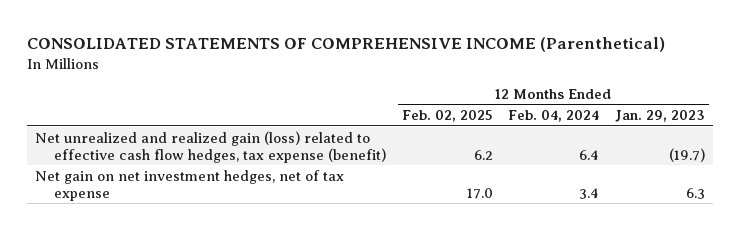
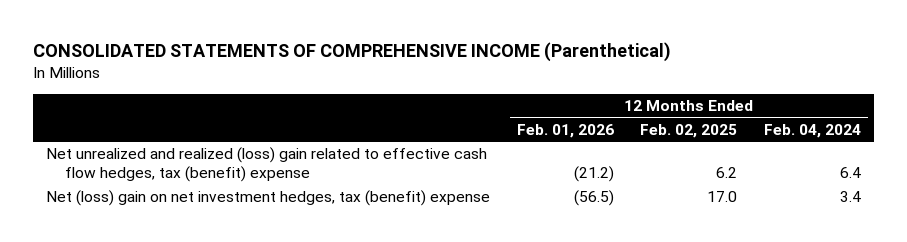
- | 12 Months Ended Feb. 02, 2025 | 12 Months Ended Feb. 04, 2024 | 12 Months Ended Jan. 29, 2023
+ | 12 Months Ended Feb. 01, 2026 | 12 Months Ended Feb. 02, 2025 | 12 Months Ended Feb. 04, 2024
- Net unrealized and realized gain (loss) related to effective cash flow hedges, tax expense (benefit) | 6.2 | 6.4 | (19.7)
- Net gain on net investment hedges, net of tax expense | 17.0 | 3.4 | 6.3
+ Net unrealized and realized (loss) gain related to effective cash flow hedges, tax (benefit) expense | (21.2) | 6.2 | 6.4
+ Net (loss) gain on net investment hedges, tax (benefit) expense | (56.5) | 17.0 | 3.4

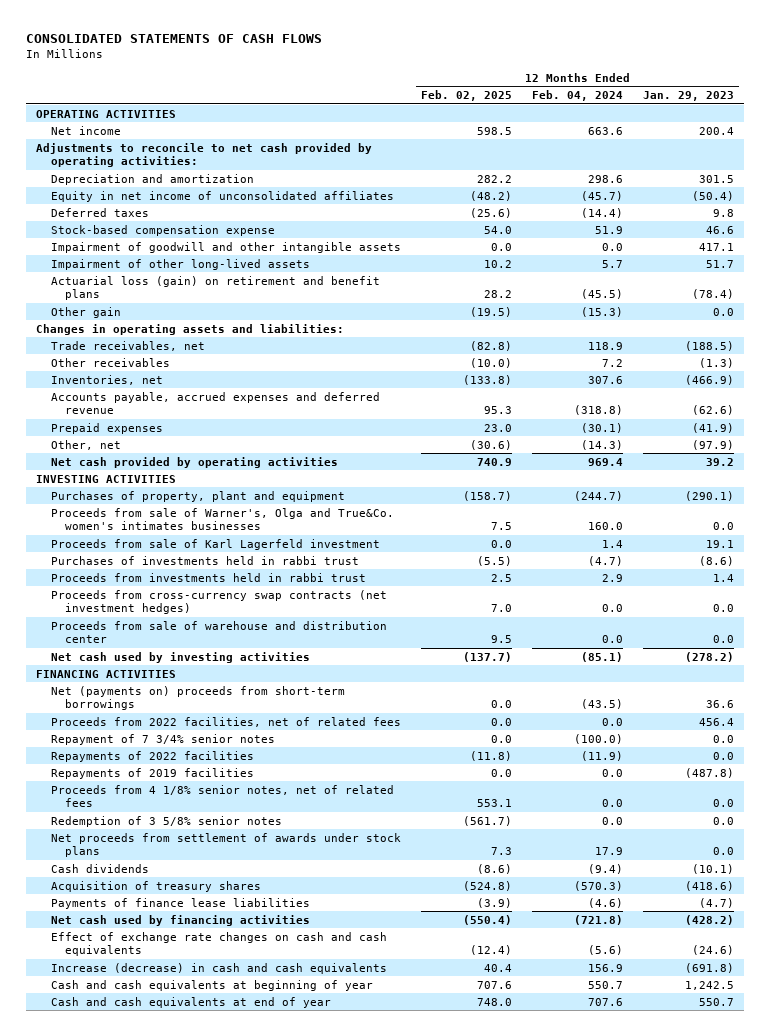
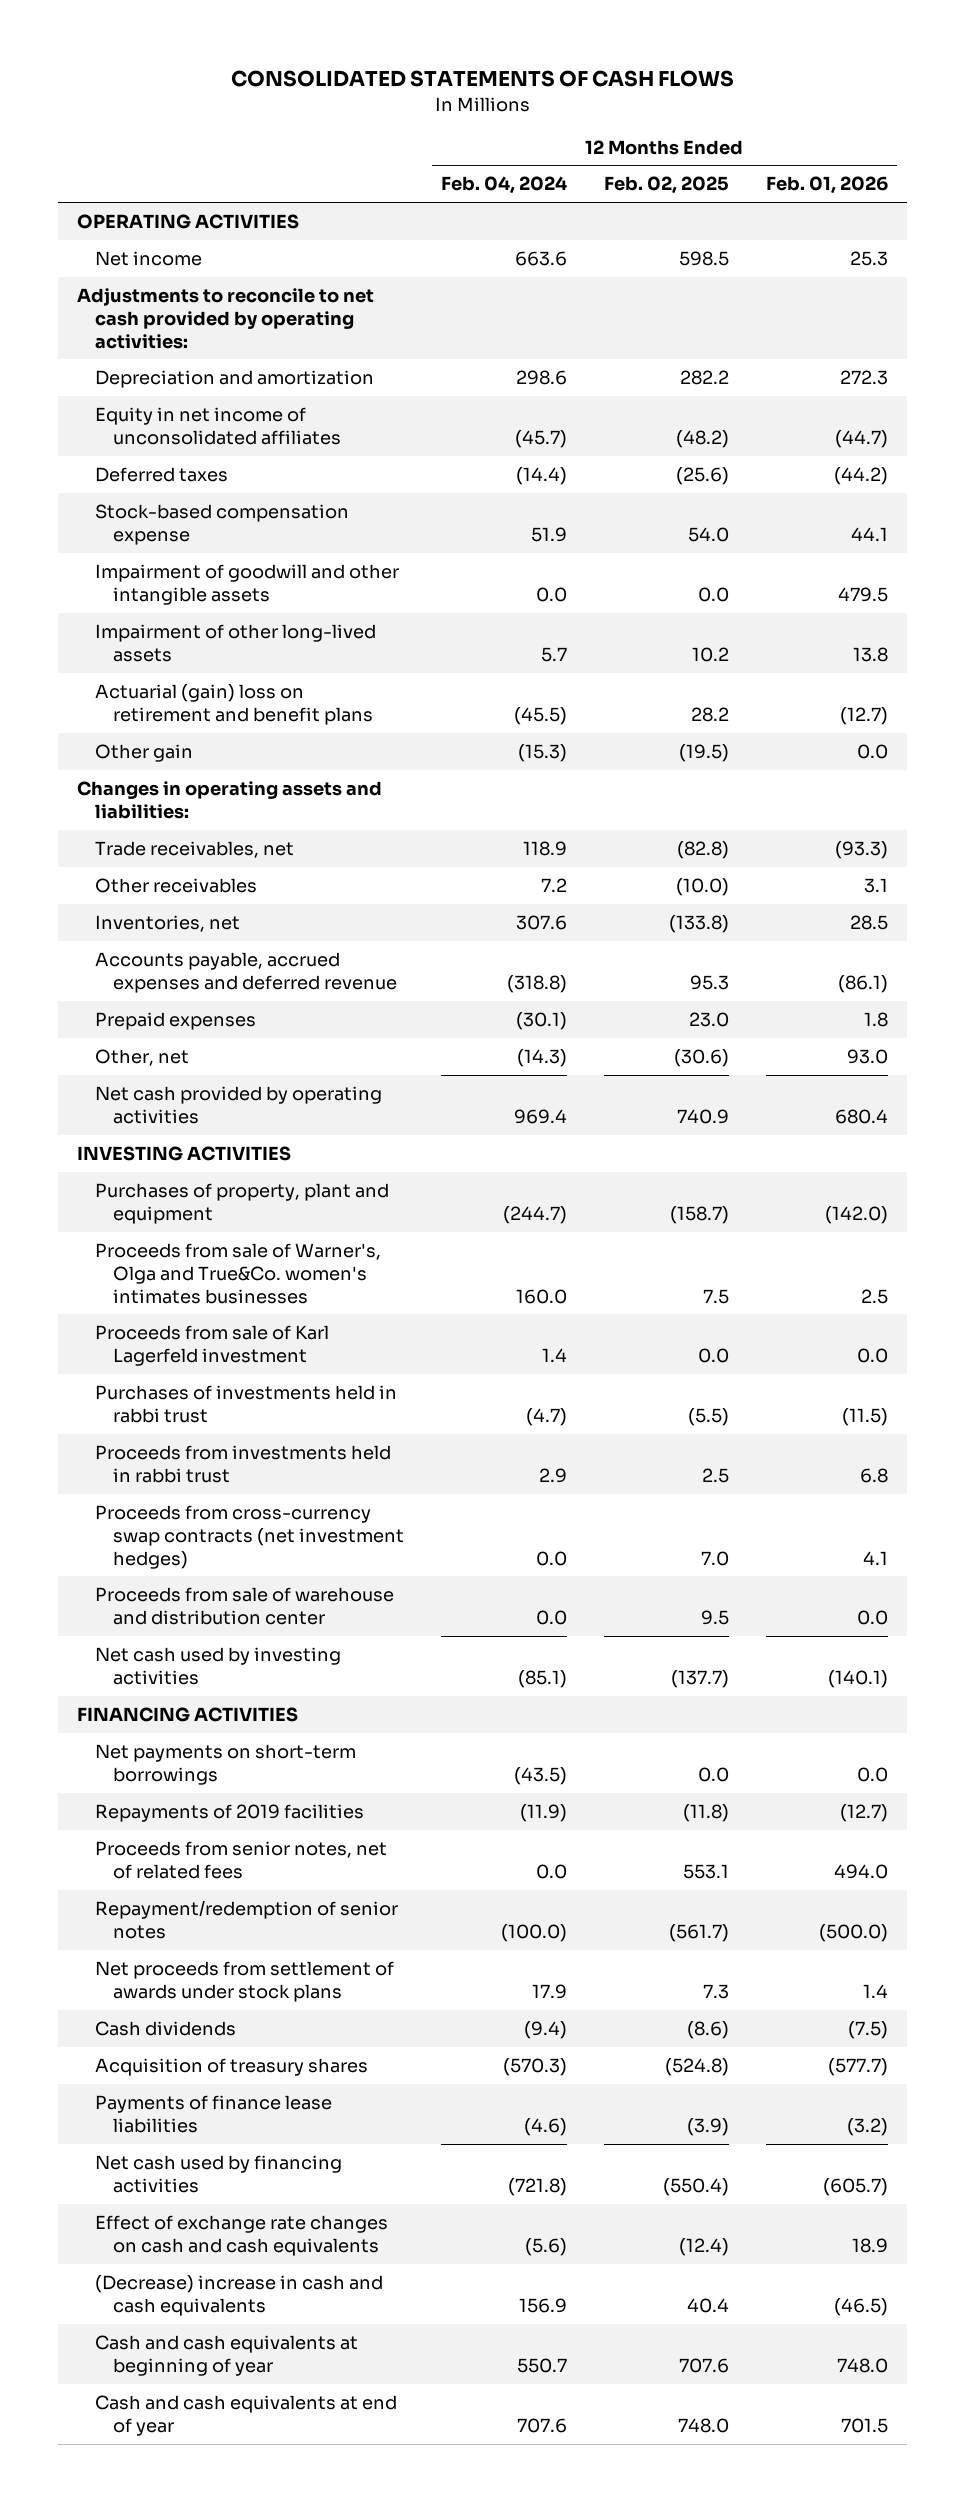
- | 12 Months Ended Feb. 02, 2025 | 12 Months Ended Feb. 04, 2024 | 12 Months Ended Jan. 29, 2023
+ | 12 Months Ended Feb. 04, 2024 | 12 Months Ended Feb. 02, 2025 | 12 Months Ended Feb. 01, 2026
- Actuarial loss (gain) on retirement and benefit plans | 28.2 | (45.5) | (78.4)
+ Actuarial (gain) loss on retirement and benefit plans | (45.5) | 28.2 | (12.7)
- Net (payments on) proceeds from short-term borrowings | 0.0 | (43.5) | 36.6
- Proceeds from 2022 facilities, net of related fees | 0.0 | 0.0 | 456.4
- Repayment of 7 3/4% senior notes | 0.0 | (100.0) | 0.0
- Repayments of 2022 facilities | (11.8) | (11.9) | 0.0
- Repayments of 2019 facilities | 0.0 | 0.0 | (487.8)
- Proceeds from 4 1/8% senior notes, net of related fees | 553.1 | 0.0 | 0.0
- Redemption of 3 5/8% senior notes | (561.7) | 0.0 | 0.0
+ Net payments on short-term borrowings | (43.5) | 0.0 | 0.0
+ Repayments of 2019 facilities | (11.9) | (11.8) | (12.7)
+ Proceeds from senior notes, net of related fees | 0.0 | 553.1 | 494.0
+ Repayment/redemption of senior notes | (100.0) | (561.7) | (500.0)
- Increase (decrease) in cash and cash equivalents | 40.4 | 156.9 | (691.8)
+ (Decrease) increase in cash and cash equivalents | 156.9 | 40.4 | (46.5)

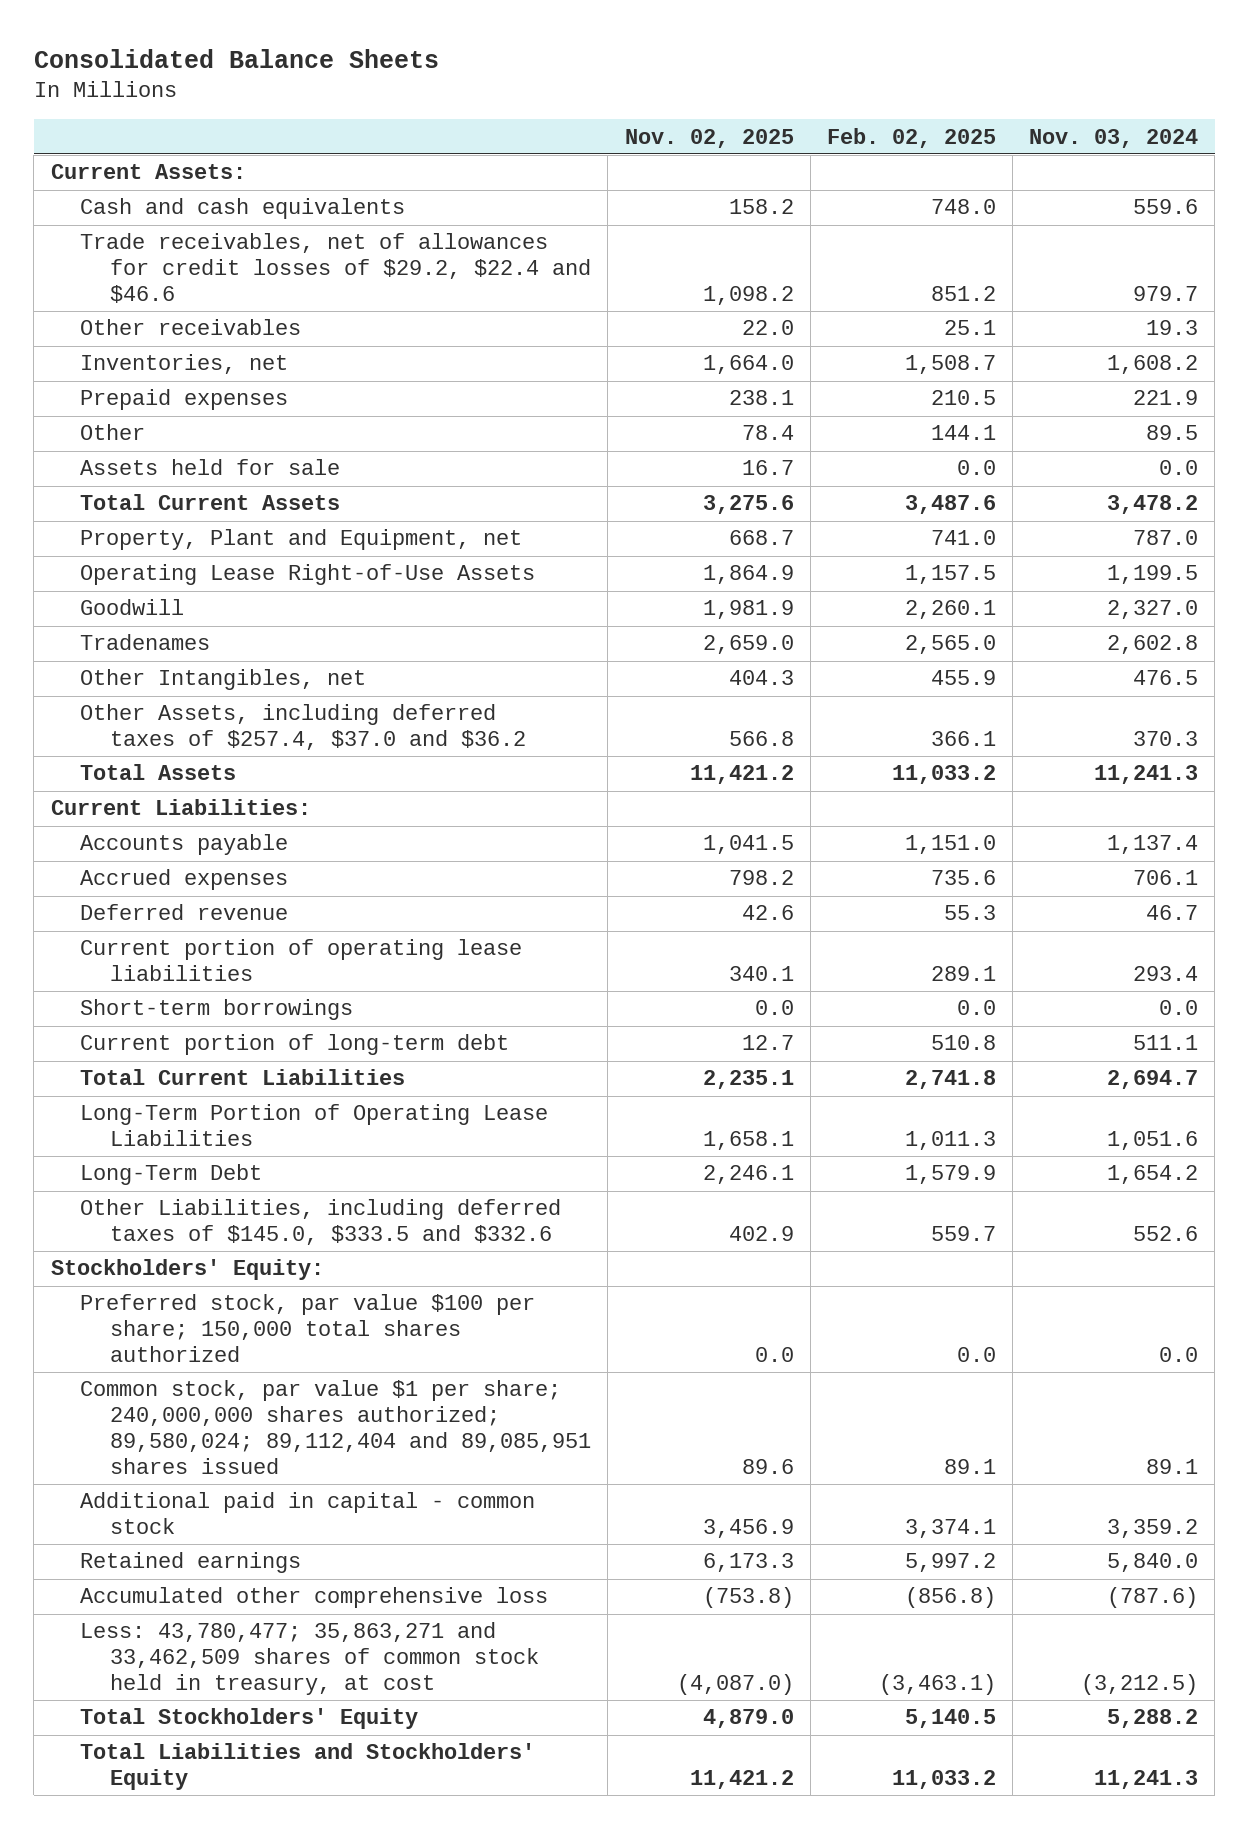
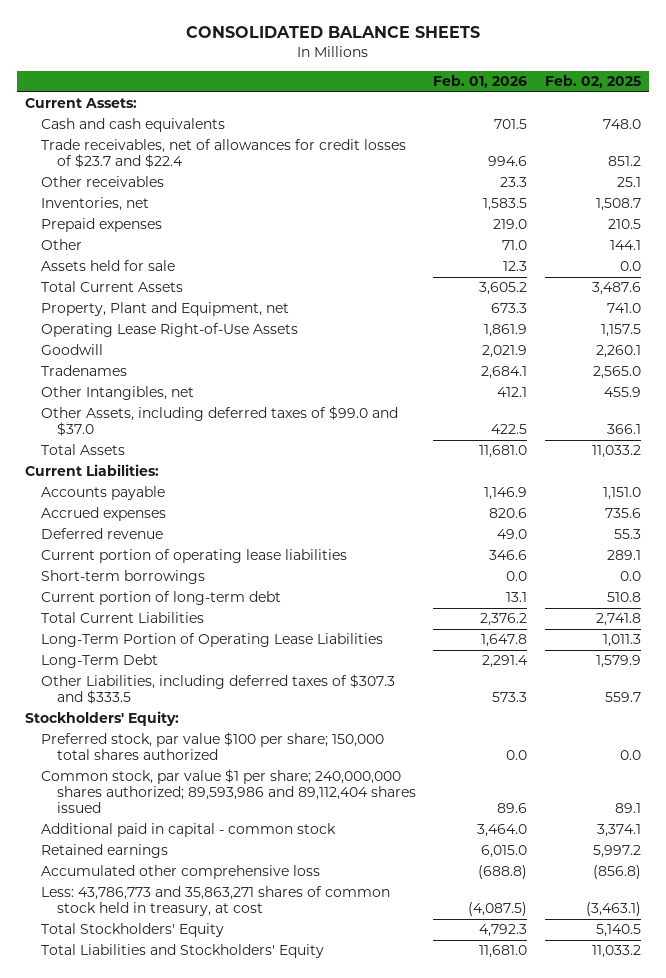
- Consolidated Balance Sheets
+ CONSOLIDATED BALANCE SHEETS
- | Nov. 02, 2025 | Feb. 02, 2025 | Nov. 03, 2024
+ | Feb. 01, 2026 | Feb. 02, 2025
- Trade receivables, net of allowances for credit losses of $29.2, $22.4 and $46.6 | 1,098.2 | 851.2 | 979.7
+ Trade receivables, net of allowances for credit losses of $23.7 and $22.4 | 994.6 | 851.2
- Other Assets, including deferred taxes of $257.4, $37.0 and $36.2 | 566.8 | 366.1 | 370.3
+ Other Assets, including deferred taxes of $99.0 and $37.0 | 422.5 | 366.1
- Other Liabilities, including deferred taxes of $145.0, $333.5 and $332.6 | 402.9 | 559.7 | 552.6
+ Other Liabilities, including deferred taxes of $307.3 and $333.5 | 573.3 | 559.7
- Common stock, par value $1 per share; 240,000,000 shares authorized; 89,580,024; 89,112,404 and 89,085,951 shares issued | 89.6 | 89.1 | 89.1
+ Common stock, par value $1 per share; 240,000,000 shares authorized; 89,593,986 and 89,112,404 shares issued | 89.6 | 89.1
- Less: 43,780,477; 35,863,271 and 33,462,509 shares of common stock held in treasury, at cost | (4,087.0) | (3,463.1) | (3,212.5)
+ Less: 43,786,773 and 35,863,271 shares of common stock held in treasury, at cost | (4,087.5) | (3,463.1)

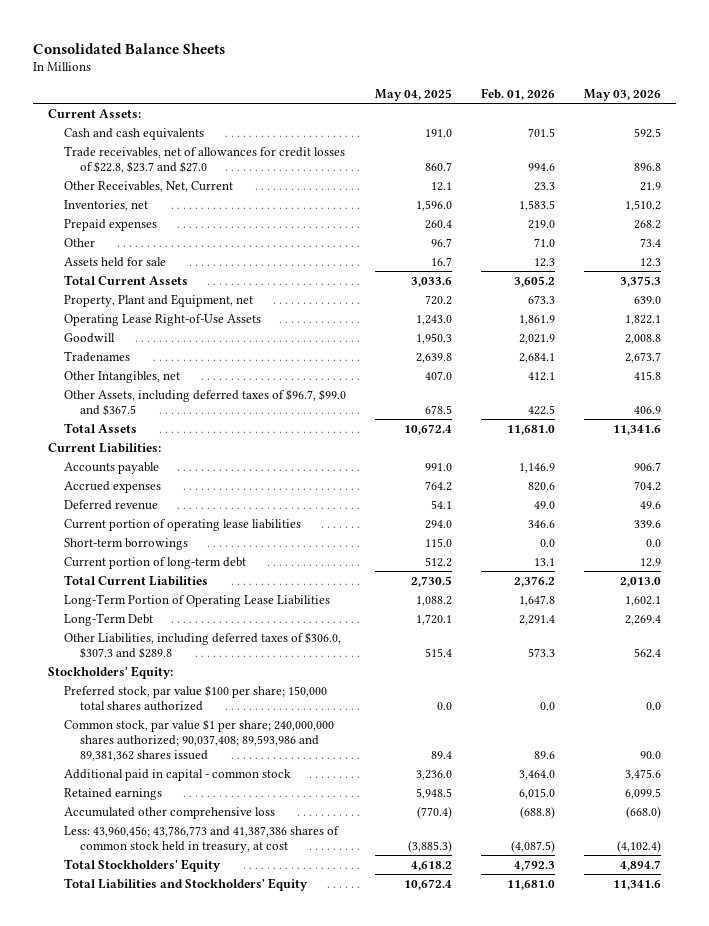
- CONSOLIDATED BALANCE SHEETS
+ Consolidated Balance Sheets
- | Feb. 01, 2026 | Feb. 02, 2025
+ | May 04, 2025 | Feb. 01, 2026 | May 03, 2026
- Trade receivables, net of allowances for credit losses of $23.7 and $22.4 | 994.6 | 851.2
- Other receivables | 23.3 | 25.1
+ Trade receivables, net of allowances for credit losses of $22.8, $23.7 and $27.0 | 860.7 | 994.6 | 896.8
+ Other Receivables, Net, Current | 12.1 | 23.3 | 21.9
- Other Assets, including deferred taxes of $99.0 and $37.0 | 422.5 | 366.1
+ Other Assets, including deferred taxes of $96.7, $99.0 and $367.5 | 678.5 | 422.5 | 406.9
- Other Liabilities, including deferred taxes of $307.3 and $333.5 | 573.3 | 559.7
+ Other Liabilities, including deferred taxes of $306.0, $307.3 and $289.8 | 515.4 | 573.3 | 562.4
- Common stock, par value $1 per share; 240,000,000 shares authorized; 89,593,986 and 89,112,404 shares issued | 89.6 | 89.1
+ Common stock, par value $1 per share; 240,000,000 shares authorized; 90,037,408; 89,593,986 and 89,381,362 shares issued | 89.4 | 89.6 | 90.0
- Less: 43,786,773 and 35,863,271 shares of common stock held in treasury, at cost | (4,087.5) | (3,463.1)
+ Less: 43,960,456; 43,786,773 and 41,387,386 shares of common stock held in treasury, at cost | (3,885.3) | (4,087.5) | (4,102.4)

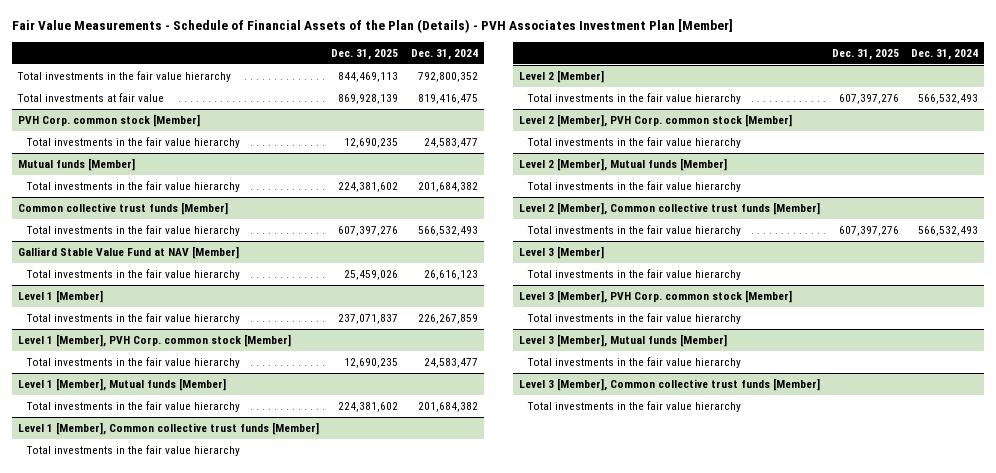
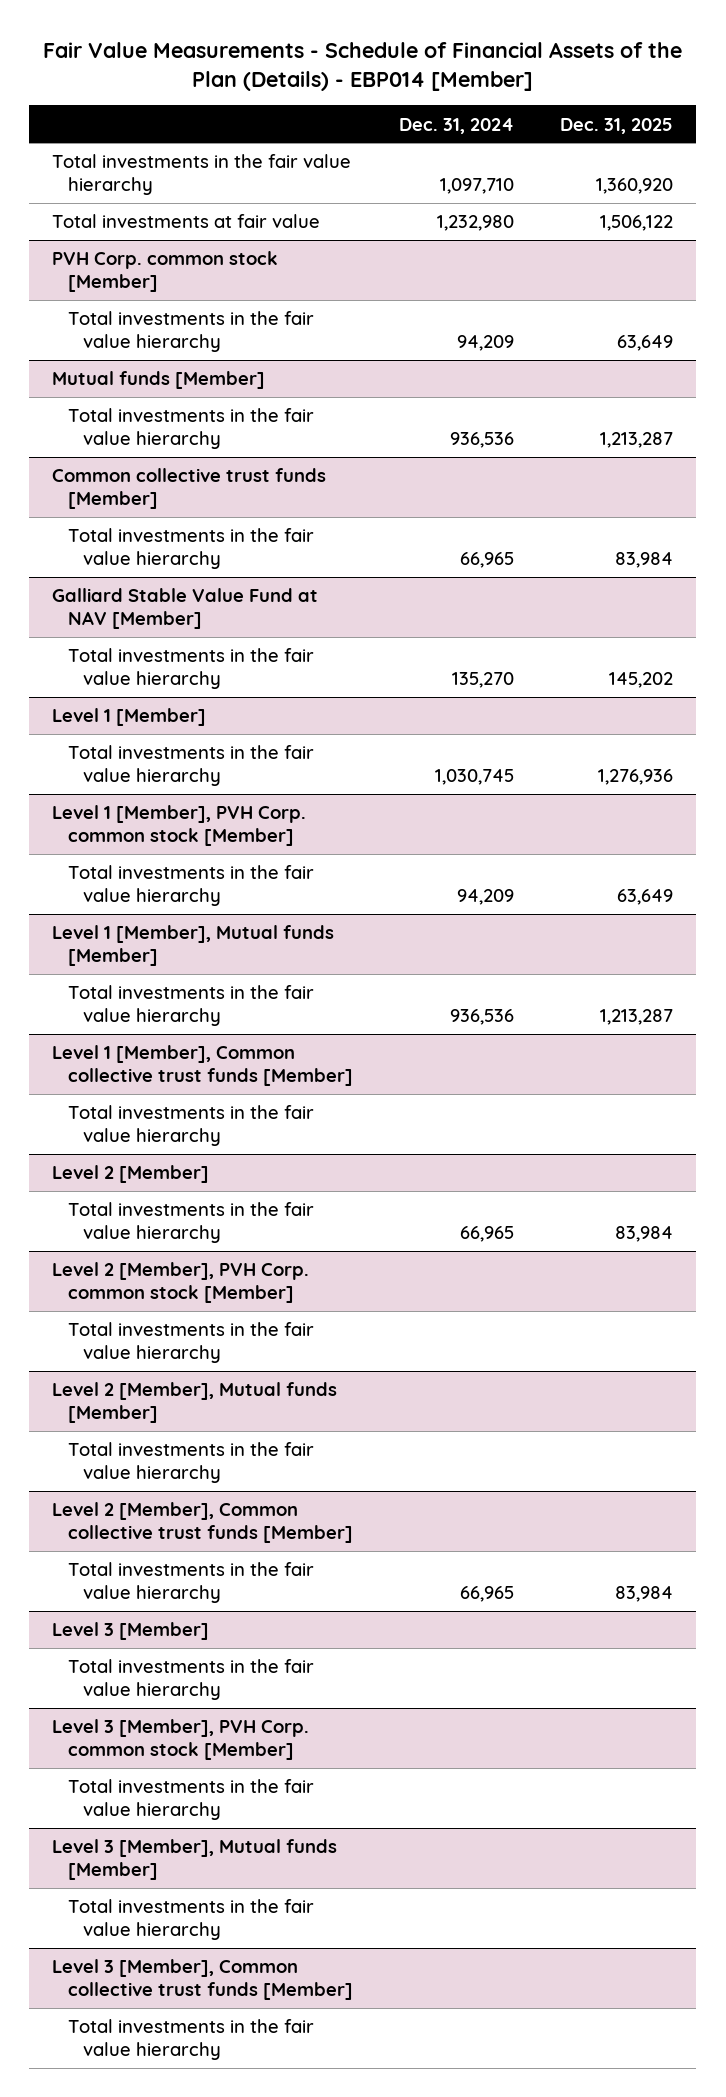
- Fair Value Measurements - Schedule of Financial Assets of the Plan (Details) - PVH Associates Investment Plan [Member]
+ Fair Value Measurements - Schedule of Financial Assets of the Plan (Details) - EBP014 [Member]
- | Dec. 31, 2025 | Dec. 31, 2024
+ | Dec. 31, 2024 | Dec. 31, 2025
- Total investments in the fair value hierarchy | 844,469,113 | 792,800,352
- Total investments at fair value | 869,928,139 | 819,416,475
+ Total investments in the fair value hierarchy | 1,097,710 | 1,360,920
+ Total investments at fair value | 1,232,980 | 1,506,122
@ PVH Corp. common stock [Member]
- Total investments in the fair value hierarchy | 12,690,235 | 24,583,477
+ Total investments in the fair value hierarchy | 94,209 | 63,649
@ Mutual funds [Member]
- Total investments in the fair value hierarchy | 224,381,602 | 201,684,382
+ Total investments in the fair value hierarchy | 936,536 | 1,213,287
@ Common collective trust funds [Member]
- Total investments in the fair value hierarchy | 607,397,276 | 566,532,493
+ Total investments in the fair value hierarchy | 66,965 | 83,984
@ Galliard Stable Value Fund at NAV [Member]
- Total investments in the fair value hierarchy | 25,459,026 | 26,616,123
+ Total investments in the fair value hierarchy | 135,270 | 145,202
@ Level 1 [Member]
- Total investments in the fair value hierarchy | 237,071,837 | 226,267,859
+ Total investments in the fair value hierarchy | 1,030,745 | 1,276,936
@ Level 1 [Member], PVH Corp. common stock [Member]
- Total investments in the fair value hierarchy | 12,690,235 | 24,583,477
+ Total investments in the fair value hierarchy | 94,209 | 63,649
@ Level 1 [Member], Mutual funds [Member]
- Total investments in the fair value hierarchy | 224,381,602 | 201,684,382
+ Total investments in the fair value hierarchy | 936,536 | 1,213,287
@ Level 2 [Member]
- Total investments in the fair value hierarchy | 607,397,276 | 566,532,493
+ Total investments in the fair value hierarchy | 66,965 | 83,984
@ Level 2 [Member], Common collective trust funds [Member]
- Total investments in the fair value hierarchy | 607,397,276 | 566,532,493
+ Total investments in the fair value hierarchy | 66,965 | 83,984

